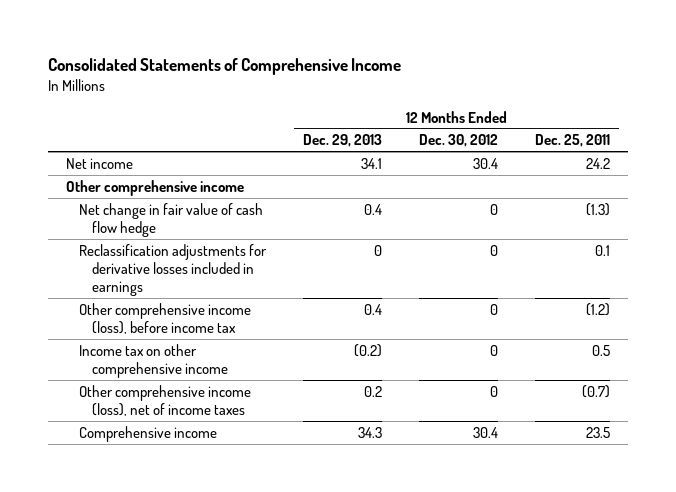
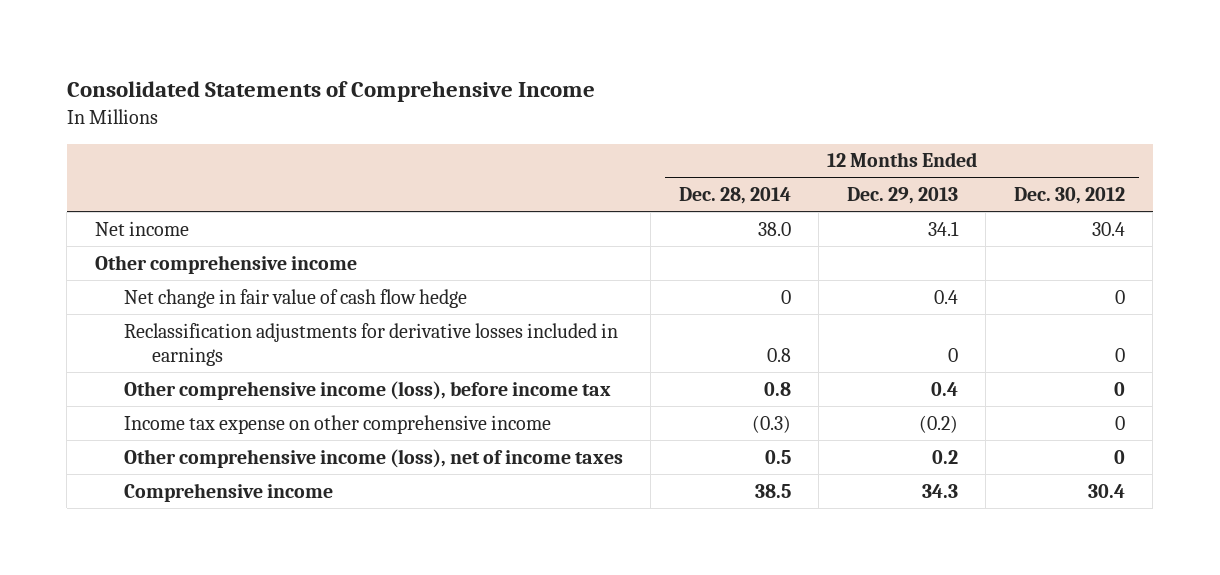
- | 12 Months Ended Dec. 29, 2013 | 12 Months Ended Dec. 30, 2012 | 12 Months Ended Dec. 25, 2011
+ | 12 Months Ended Dec. 28, 2014 | 12 Months Ended Dec. 29, 2013 | 12 Months Ended Dec. 30, 2012
- Income tax on other comprehensive income | (0.2) | 0 | 0.5
+ Income tax expense on other comprehensive income | (0.3) | (0.2) | 0

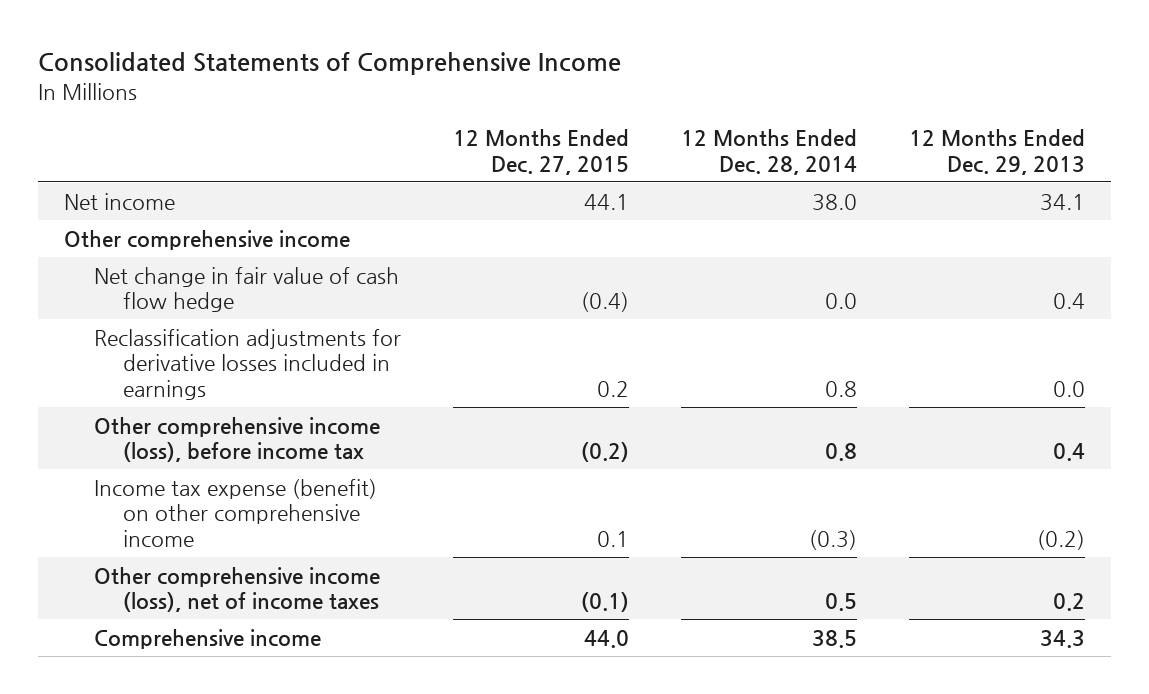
- | 12 Months Ended Dec. 28, 2014 | 12 Months Ended Dec. 29, 2013 | 12 Months Ended Dec. 30, 2012
+ | 12 Months Ended Dec. 27, 2015 | 12 Months Ended Dec. 28, 2014 | 12 Months Ended Dec. 29, 2013
- Net change in fair value of cash flow hedge | 0 | 0.4 | 0
- Reclassification adjustments for derivative losses included in earnings | 0.8 | 0 | 0
+ Net change in fair value of cash flow hedge | (0.4) | 0.0 | 0.4
+ Reclassification adjustments for derivative losses included in earnings | 0.2 | 0.8 | 0.0
- Income tax expense on other comprehensive income | (0.3) | (0.2) | 0
+ Income tax expense (benefit) on other comprehensive income | 0.1 | (0.3) | (0.2)

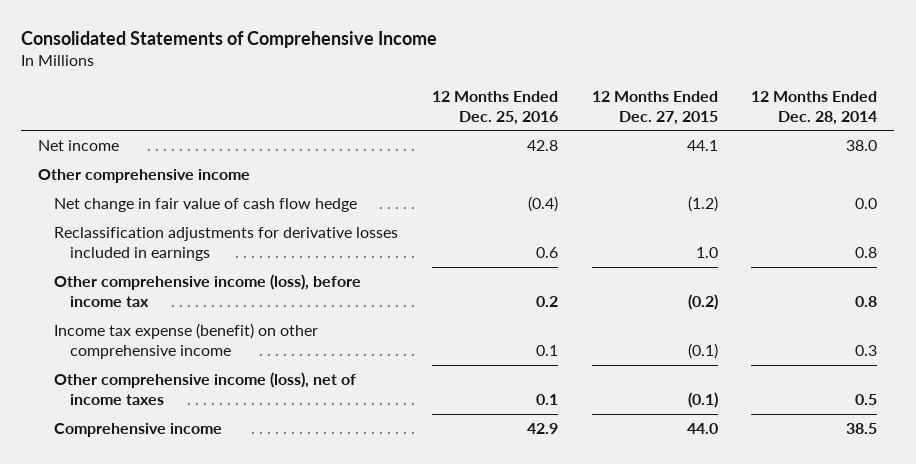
- | 12 Months Ended Dec. 27, 2015 | 12 Months Ended Dec. 28, 2014 | 12 Months Ended Dec. 29, 2013
+ | 12 Months Ended Dec. 25, 2016 | 12 Months Ended Dec. 27, 2015 | 12 Months Ended Dec. 28, 2014
- Net change in fair value of cash flow hedge | (0.4) | 0.0 | 0.4
- Reclassification adjustments for derivative losses included in earnings | 0.2 | 0.8 | 0.0
+ Net change in fair value of cash flow hedge | (0.4) | (1.2) | 0.0
+ Reclassification adjustments for derivative losses included in earnings | 0.6 | 1.0 | 0.8
- Income tax expense (benefit) on other comprehensive income | 0.1 | (0.3) | (0.2)
+ Income tax expense (benefit) on other comprehensive income | 0.1 | (0.1) | 0.3

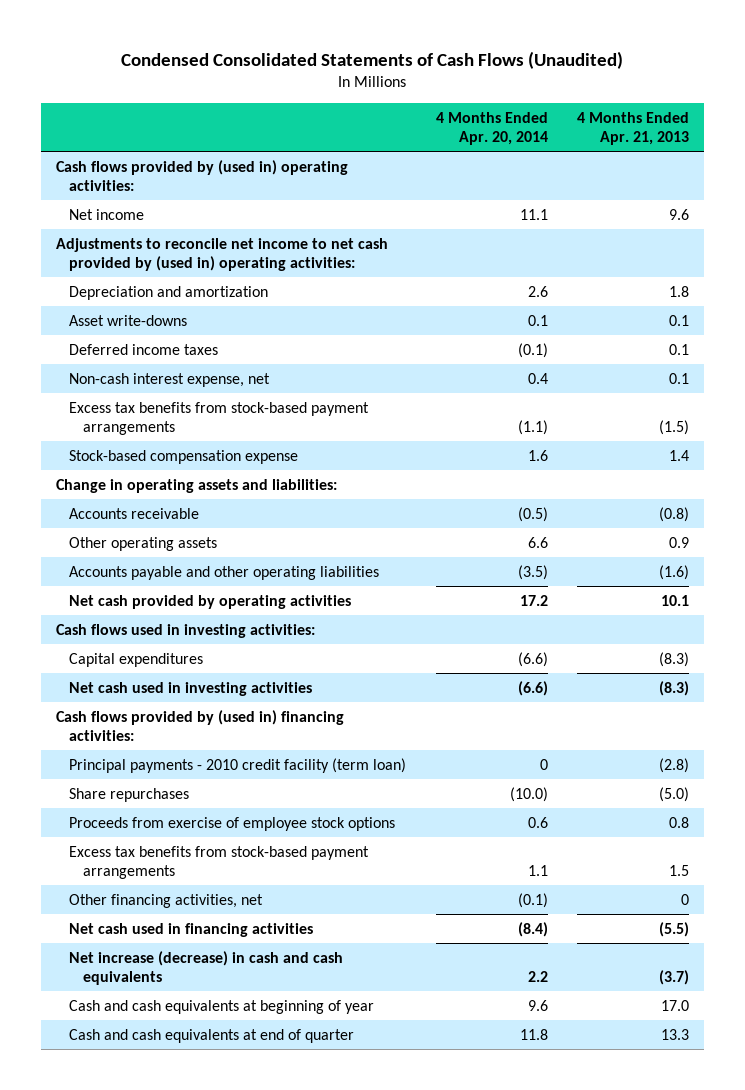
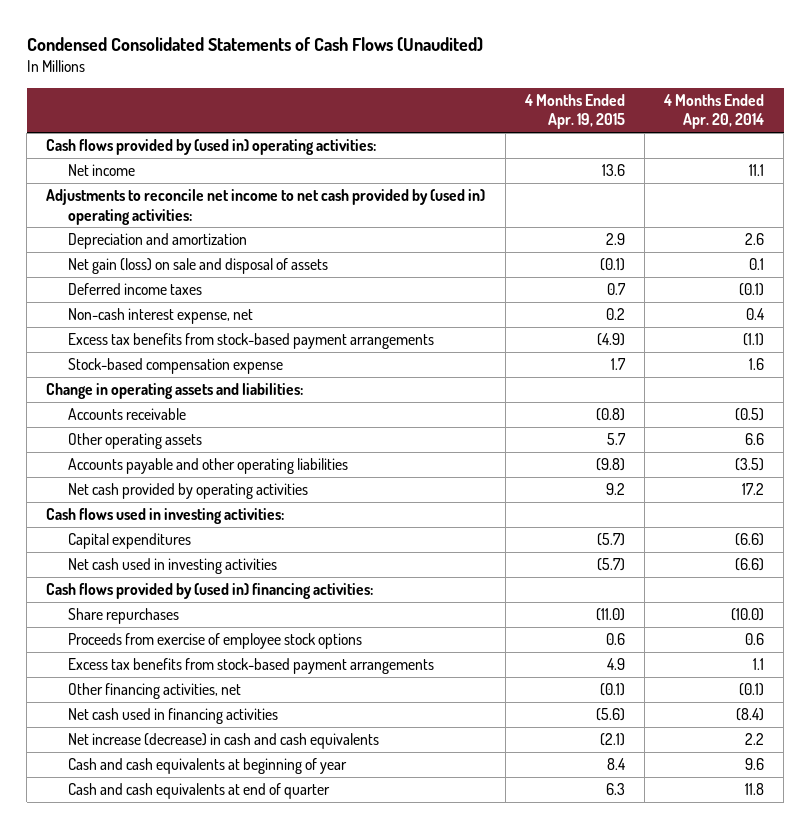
- | 4 Months Ended Apr. 20, 2014 | 4 Months Ended Apr. 21, 2013
+ | 4 Months Ended Apr. 19, 2015 | 4 Months Ended Apr. 20, 2014
- Asset write-downs | 0.1 | 0.1
+ Net gain (loss) on sale and disposal of assets | (0.1) | 0.1
- Principal payments - 2010 credit facility (term loan) | 0 | (2.8)

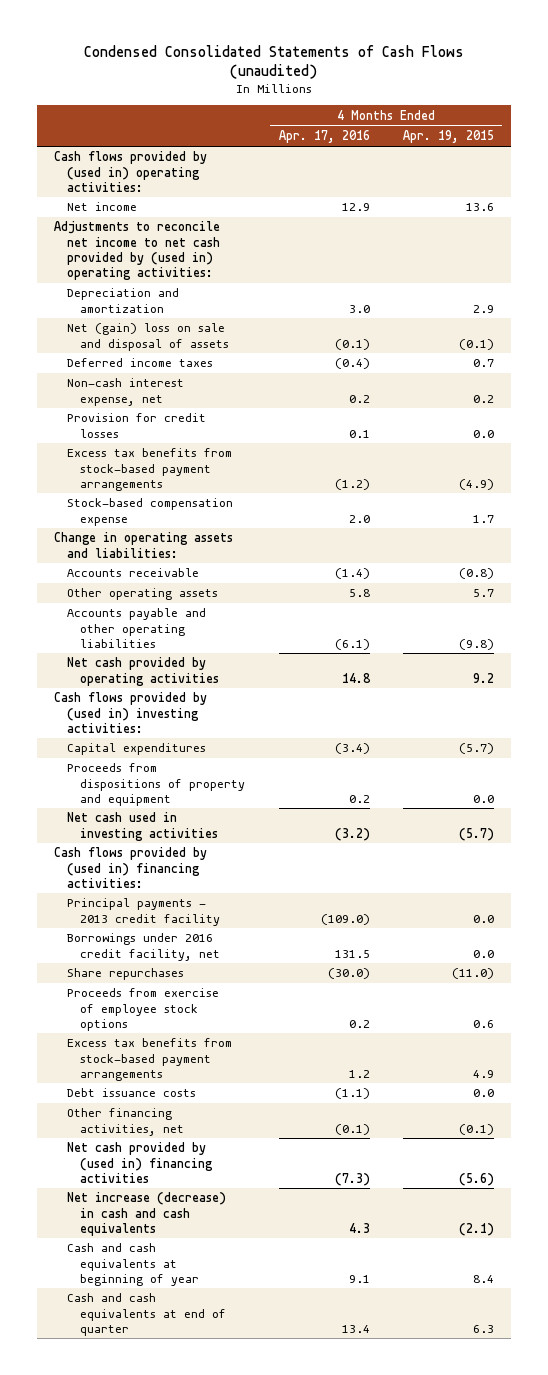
- Condensed Consolidated Statements of Cash Flows (Unaudited)
+ Condensed Consolidated Statements of Cash Flows (unaudited)
- | 4 Months Ended Apr. 19, 2015 | 4 Months Ended Apr. 20, 2014
+ | 4 Months Ended Apr. 17, 2016 | 4 Months Ended Apr. 19, 2015
- Net gain (loss) on sale and disposal of assets | (0.1) | 0.1
+ Net (gain) loss on sale and disposal of assets | (0.1) | (0.1)
+ Provision for credit losses | 0.1 | 0.0
- Cash flows used in investing activities:
+ Cash flows provided by (used in) investing activities:
+ Proceeds from dispositions of property and equipment | 0.2 | 0.0
+ Principal payments - 2013 credit facility | (109.0) | 0.0
+ Borrowings under 2016 credit facility, net | 131.5 | 0.0
+ Debt issuance costs | (1.1) | 0.0
- Net cash used in financing activities | (5.6) | (8.4)
+ Net cash provided by (used in) financing activities | (7.3) | (5.6)

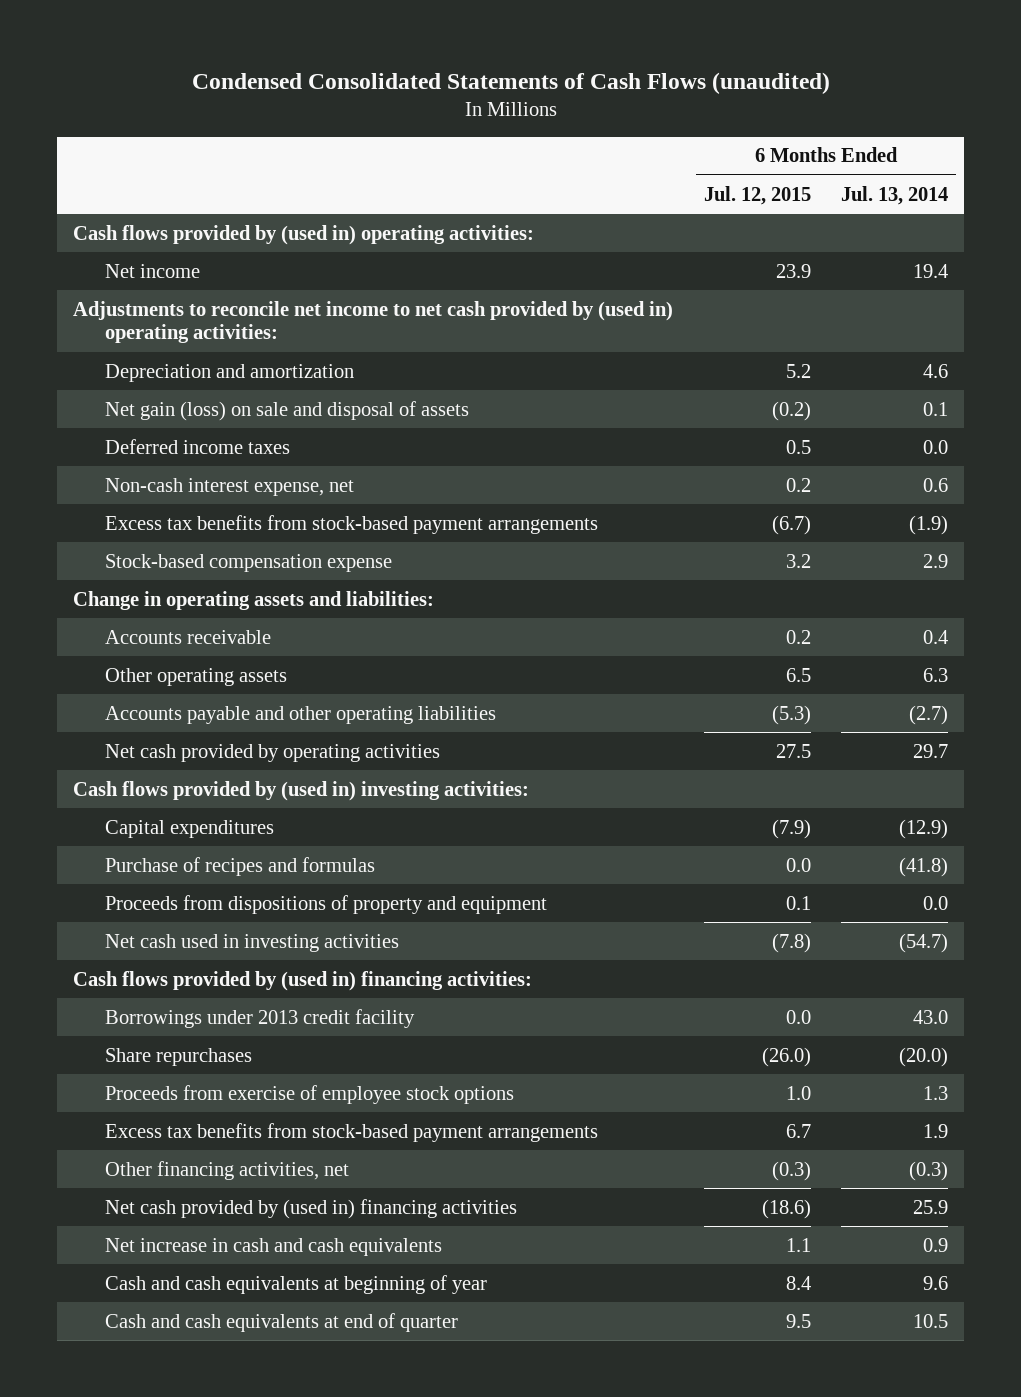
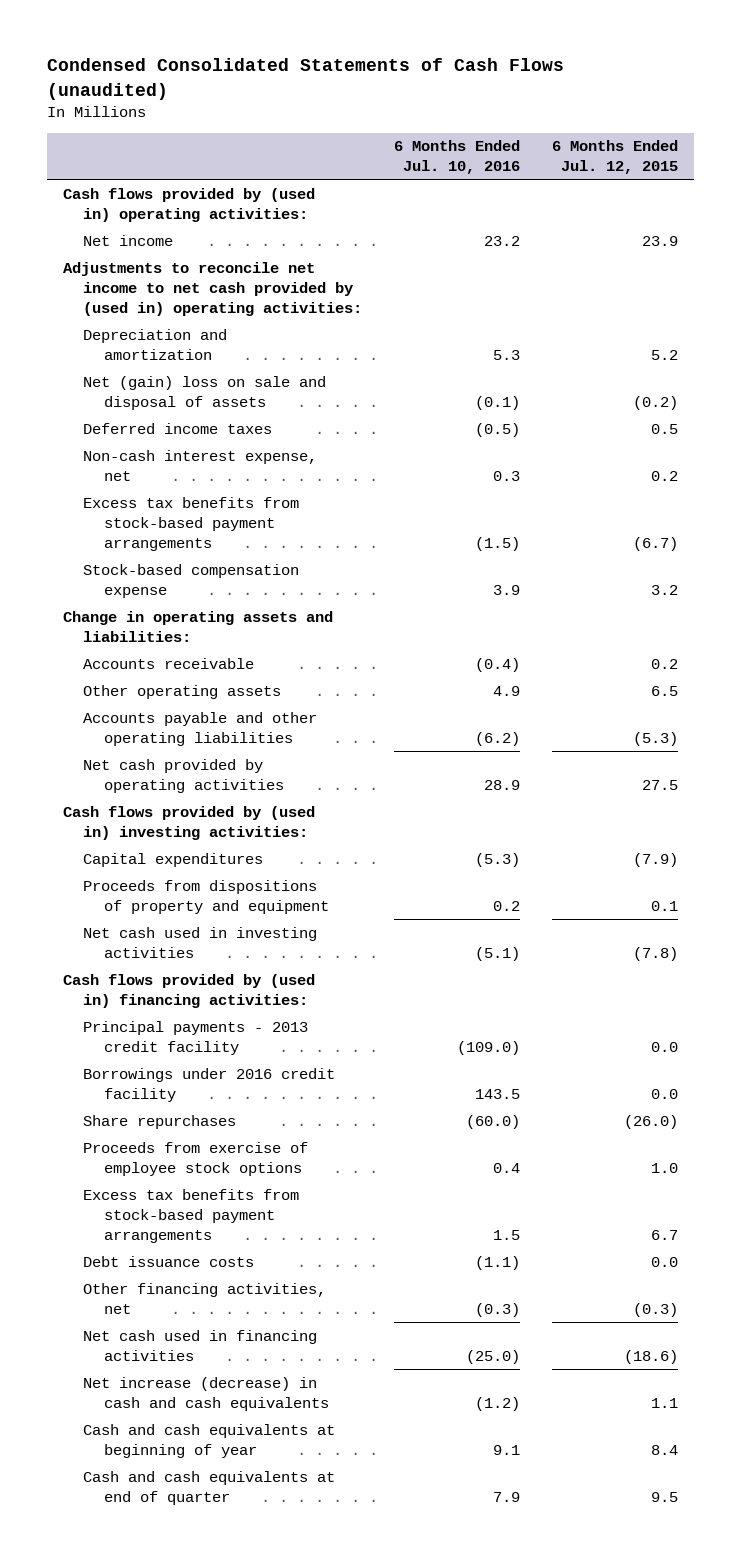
- | 6 Months Ended Jul. 12, 2015 | 6 Months Ended Jul. 13, 2014
+ | 6 Months Ended Jul. 10, 2016 | 6 Months Ended Jul. 12, 2015
- Net gain (loss) on sale and disposal of assets | (0.2) | 0.1
+ Net (gain) loss on sale and disposal of assets | (0.1) | (0.2)
- Purchase of recipes and formulas | 0.0 | (41.8)
- Borrowings under 2013 credit facility | 0.0 | 43.0
+ Principal payments - 2013 credit facility | (109.0) | 0.0
+ Borrowings under 2016 credit facility | 143.5 | 0.0
+ Debt issuance costs | (1.1) | 0.0
- Net cash provided by (used in) financing activities | (18.6) | 25.9
- Net increase in cash and cash equivalents | 1.1 | 0.9
+ Net cash used in financing activities | (25.0) | (18.6)
+ Net increase (decrease) in cash and cash equivalents | (1.2) | 1.1

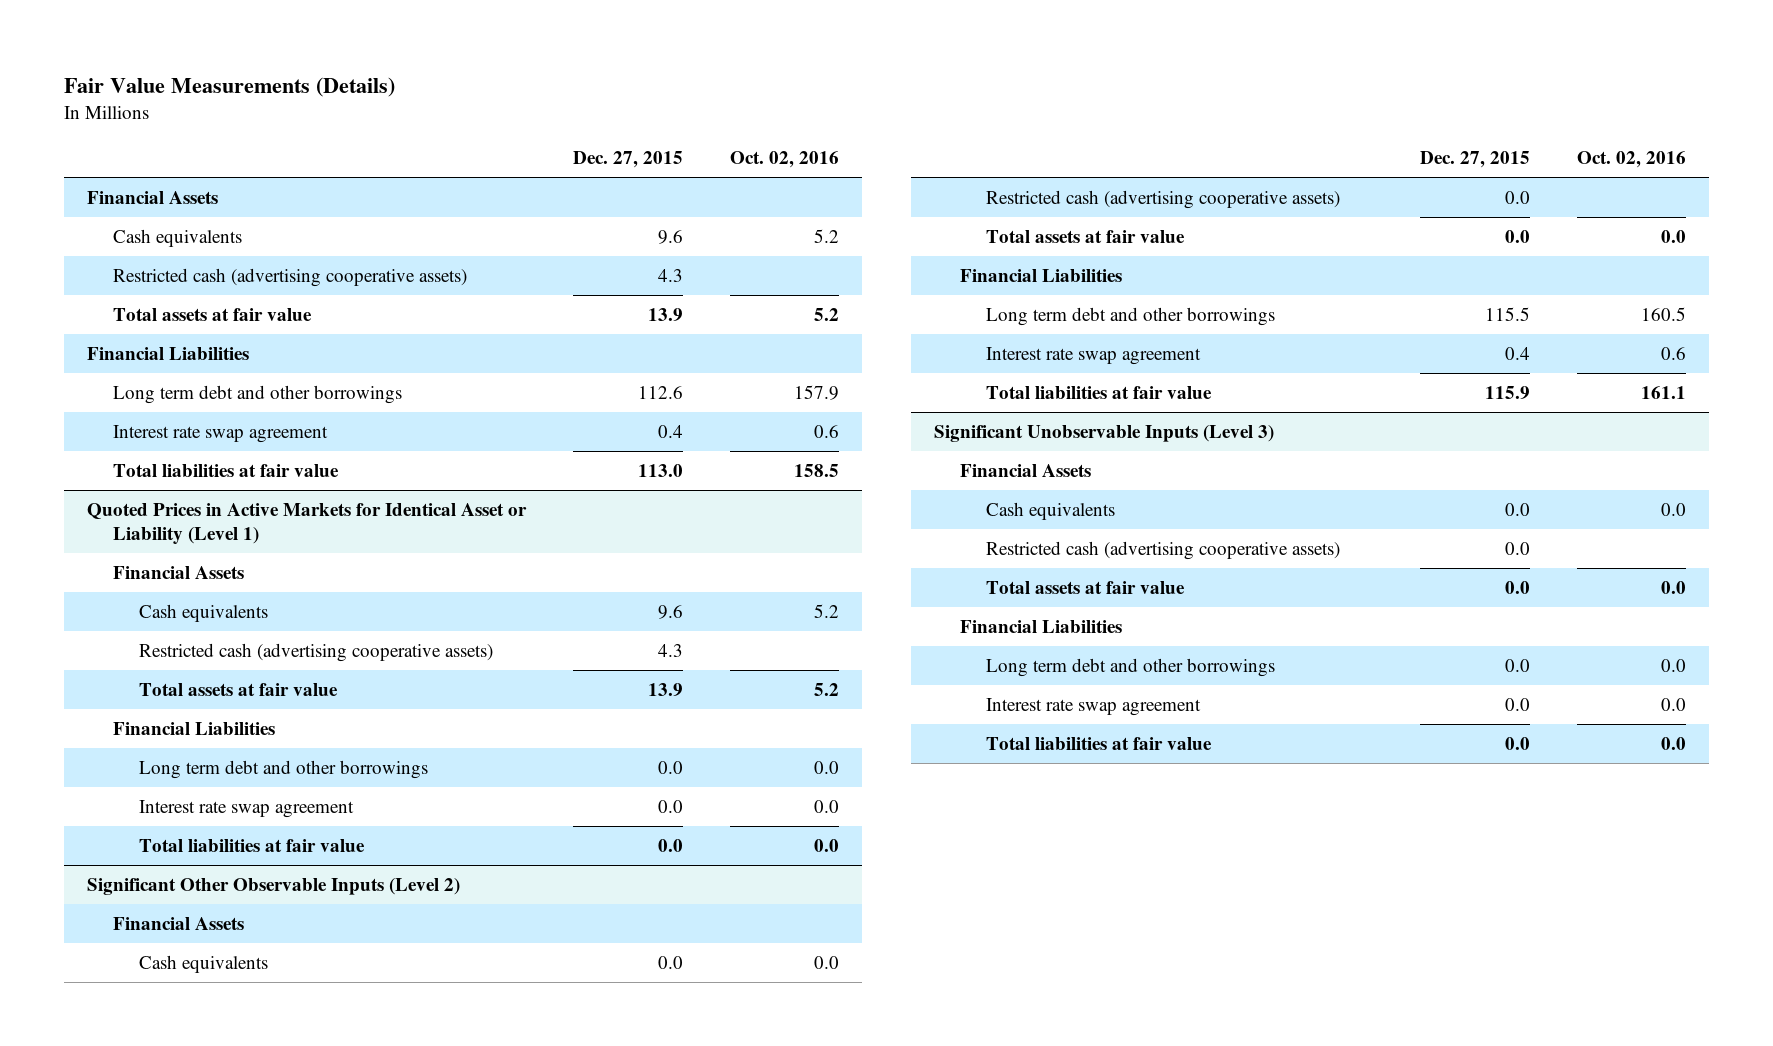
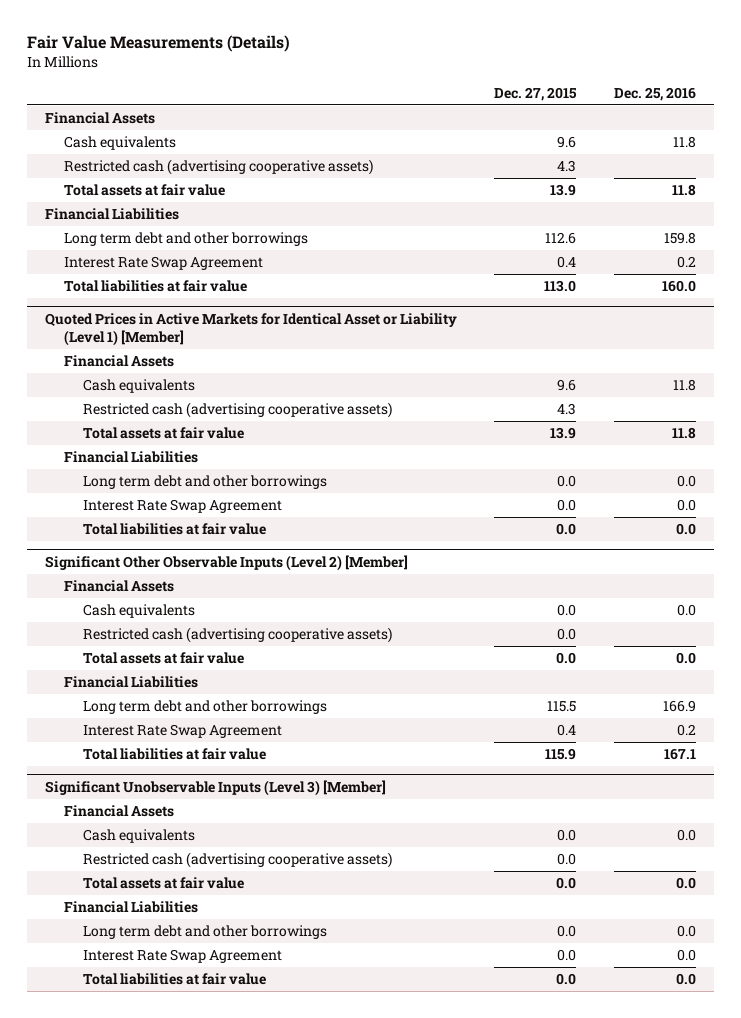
- | Dec. 27, 2015 | Oct. 02, 2016
+ | Dec. 27, 2015 | Dec. 25, 2016
- Interest rate swap agreement | 0.4 | 0.6
+ Interest Rate Swap Agreement | 0.4 | 0.2
- Quoted Prices in Active Markets for Identical Asset or Liability (Level 1)
+ Quoted Prices in Active Markets for Identical Asset or Liability (Level 1) [Member]
- Interest rate swap agreement | 0.0 | 0.0
+ Interest Rate Swap Agreement | 0.0 | 0.0
- Significant Other Observable Inputs (Level 2)
+ Significant Other Observable Inputs (Level 2) [Member]
- Interest rate swap agreement | 0.4 | 0.6
+ Interest Rate Swap Agreement | 0.4 | 0.2
- Significant Unobservable Inputs (Level 3)
+ Significant Unobservable Inputs (Level 3) [Member]
- Interest rate swap agreement | 0.0 | 0.0
+ Interest Rate Swap Agreement | 0.0 | 0.0

